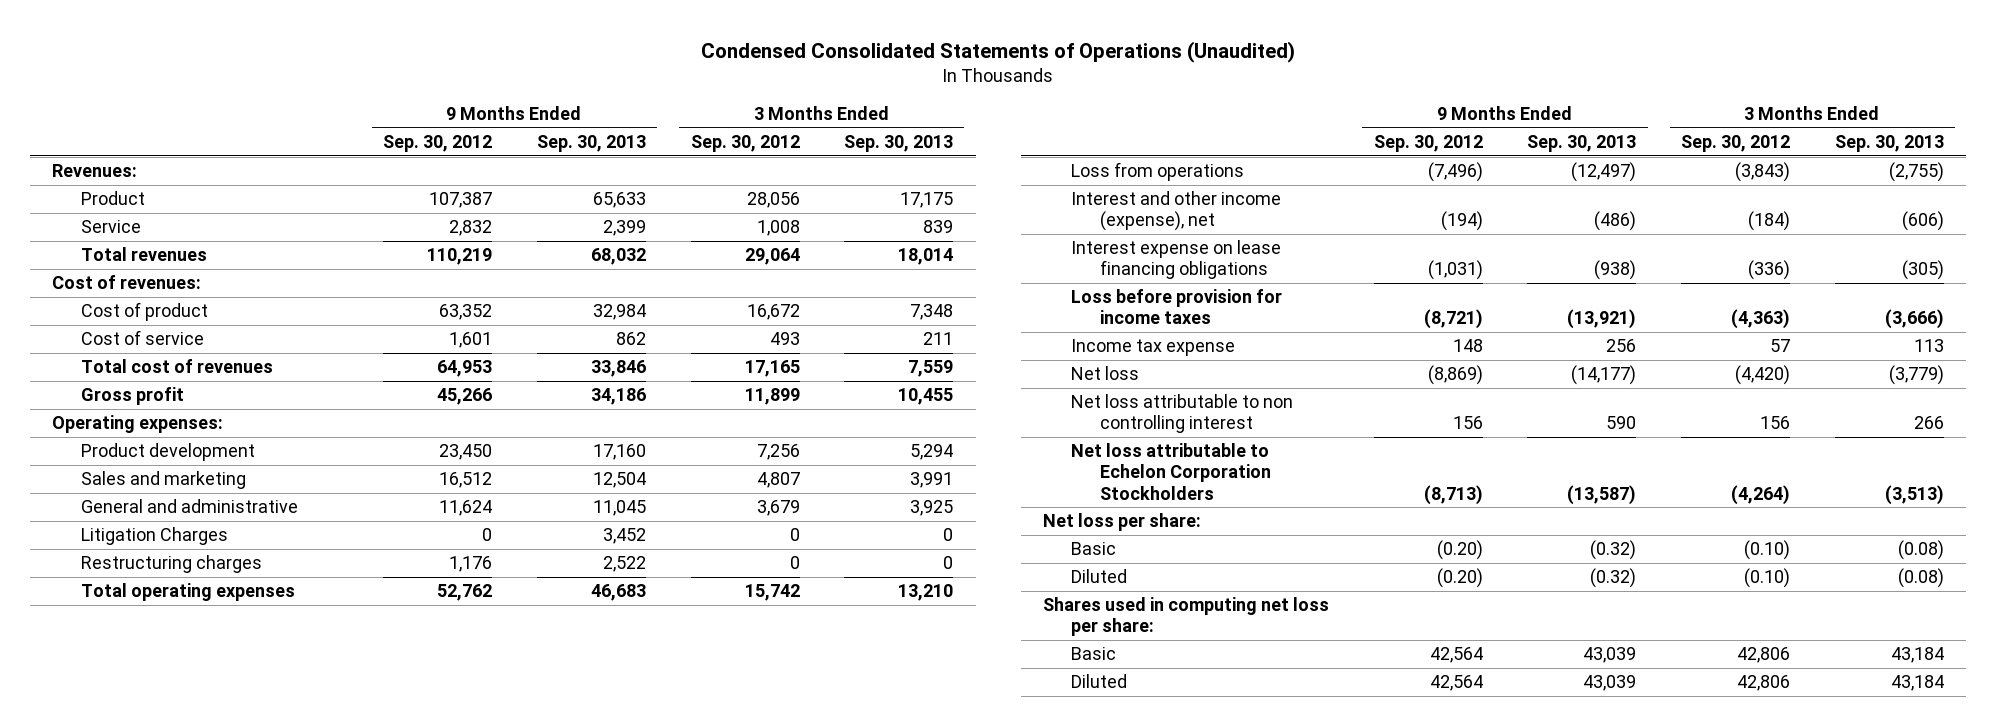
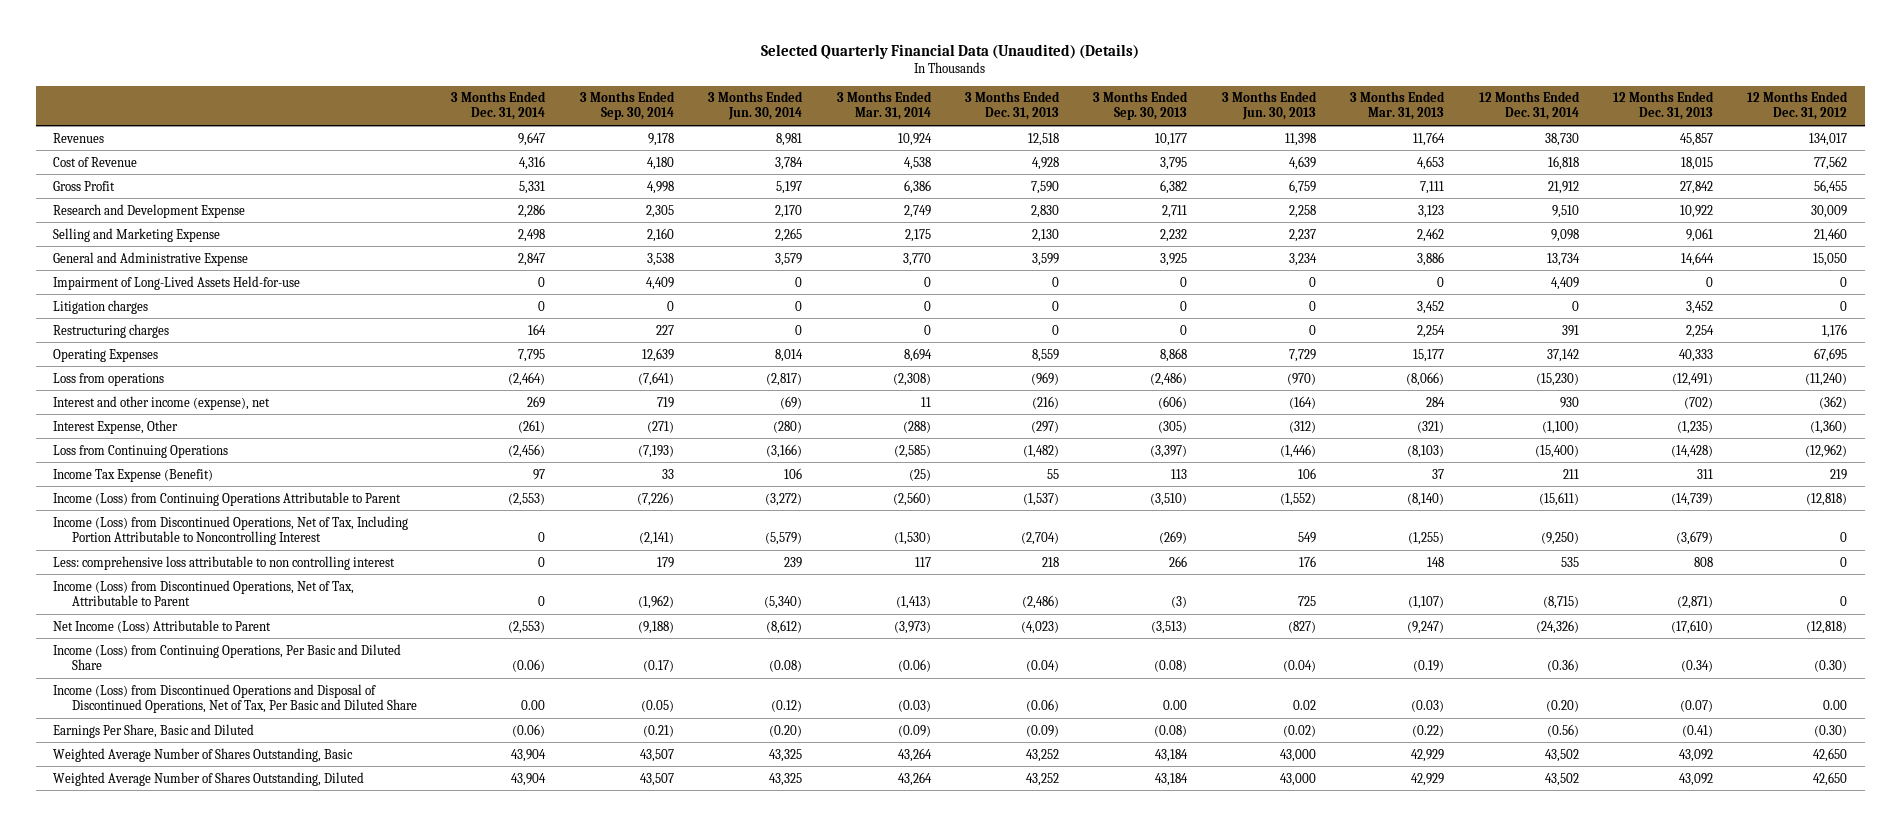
- Condensed Consolidated Statements of Operations (Unaudited)
+ Selected Quarterly Financial Data (Unaudited) (Details)
- | 9 Months Ended Sep. 30, 2012 | 9 Months Ended Sep. 30, 2013 | 3 Months Ended Sep. 30, 2012 | 3 Months Ended Sep. 30, 2013
+ | 3 Months Ended Dec. 31, 2014 | 3 Months Ended Sep. 30, 2014 | 3 Months Ended Jun. 30, 2014 | 3 Months Ended Mar. 31, 2014 | 3 Months Ended Dec. 31, 2013 | 3 Months Ended Sep. 30, 2013 | 3 Months Ended Jun. 30, 2013 | 3 Months Ended Mar. 31, 2013 | 12 Months Ended Dec. 31, 2014 | 12 Months Ended Dec. 31, 2013 | 12 Months Ended Dec. 31, 2012
- Revenues:
- Product | 107,387 | 65,633 | 28,056 | 17,175
- Service | 2,832 | 2,399 | 1,008 | 839
- Total revenues | 110,219 | 68,032 | 29,064 | 18,014
- Cost of revenues:
- Cost of product | 63,352 | 32,984 | 16,672 | 7,348
- Cost of service | 1,601 | 862 | 493 | 211
- Total cost of revenues | 64,953 | 33,846 | 17,165 | 7,559
- Gross profit | 45,266 | 34,186 | 11,899 | 10,455
- Operating expenses:
- Product development | 23,450 | 17,160 | 7,256 | 5,294
- Sales and marketing | 16,512 | 12,504 | 4,807 | 3,991
- General and administrative | 11,624 | 11,045 | 3,679 | 3,925
- Litigation Charges | 0 | 3,452 | 0 | 0
+ Revenues | 9,647 | 9,178 | 8,981 | 10,924 | 12,518 | 10,177 | 11,398 | 11,764 | 38,730 | 45,857 | 134,017
+ Cost of Revenue | 4,316 | 4,180 | 3,784 | 4,538 | 4,928 | 3,795 | 4,639 | 4,653 | 16,818 | 18,015 | 77,562
+ Gross Profit | 5,331 | 4,998 | 5,197 | 6,386 | 7,590 | 6,382 | 6,759 | 7,111 | 21,912 | 27,842 | 56,455
+ Research and Development Expense | 2,286 | 2,305 | 2,170 | 2,749 | 2,830 | 2,711 | 2,258 | 3,123 | 9,510 | 10,922 | 30,009
+ Selling and Marketing Expense | 2,498 | 2,160 | 2,265 | 2,175 | 2,130 | 2,232 | 2,237 | 2,462 | 9,098 | 9,061 | 21,460
+ General and Administrative Expense | 2,847 | 3,538 | 3,579 | 3,770 | 3,599 | 3,925 | 3,234 | 3,886 | 13,734 | 14,644 | 15,050
+ Impairment of Long-Lived Assets Held-for-use | 0 | 4,409 | 0 | 0 | 0 | 0 | 0 | 0 | 4,409 | 0 | 0
+ Litigation charges | 0 | 0 | 0 | 0 | 0 | 0 | 0 | 3,452 | 0 | 3,452 | 0
- Total operating expenses | 52,762 | 46,683 | 15,742 | 13,210
- Loss from operations | (7,496) | (12,497) | (3,843) | (2,755)
+ Operating Expenses | 7,795 | 12,639 | 8,014 | 8,694 | 8,559 | 8,868 | 7,729 | 15,177 | 37,142 | 40,333 | 67,695
+ Loss from operations | (2,464) | (7,641) | (2,817) | (2,308) | (969) | (2,486) | (970) | (8,066) | (15,230) | (12,491) | (11,240)
- Interest expense on lease financing obligations | (1,031) | (938) | (336) | (305)
- Loss before provision for income taxes | (8,721) | (13,921) | (4,363) | (3,666)
- Income tax expense | 148 | 256 | 57 | 113
- Net loss | (8,869) | (14,177) | (4,420) | (3,779)
- Net loss attributable to non controlling interest | 156 | 590 | 156 | 266
- Net loss attributable to Echelon Corporation Stockholders | (8,713) | (13,587) | (4,264) | (3,513)
- Net loss per share:
- Basic | (0.20) | (0.32) | (0.10) | (0.08)
- Diluted | (0.20) | (0.32) | (0.10) | (0.08)
- Shares used in computing net loss per share:
- Basic | 42,564 | 43,039 | 42,806 | 43,184
- Diluted | 42,564 | 43,039 | 42,806 | 43,184
+ Interest Expense, Other | (261) | (271) | (280) | (288) | (297) | (305) | (312) | (321) | (1,100) | (1,235) | (1,360)
+ Loss from Continuing Operations | (2,456) | (7,193) | (3,166) | (2,585) | (1,482) | (3,397) | (1,446) | (8,103) | (15,400) | (14,428) | (12,962)
+ Income Tax Expense (Benefit) | 97 | 33 | 106 | (25) | 55 | 113 | 106 | 37 | 211 | 311 | 219
+ Income (Loss) from Continuing Operations Attributable to Parent | (2,553) | (7,226) | (3,272) | (2,560) | (1,537) | (3,510) | (1,552) | (8,140) | (15,611) | (14,739) | (12,818)
+ Income (Loss) from Discontinued Operations, Net of Tax, Including Portion Attributable to Noncontrolling Interest | 0 | (2,141) | (5,579) | (1,530) | (2,704) | (269) | 549 | (1,255) | (9,250) | (3,679) | 0
+ Less: comprehensive loss attributable to non controlling interest | 0 | 179 | 239 | 117 | 218 | 266 | 176 | 148 | 535 | 808 | 0
+ Income (Loss) from Discontinued Operations, Net of Tax, Attributable to Parent | 0 | (1,962) | (5,340) | (1,413) | (2,486) | (3) | 725 | (1,107) | (8,715) | (2,871) | 0
+ Net Income (Loss) Attributable to Parent | (2,553) | (9,188) | (8,612) | (3,973) | (4,023) | (3,513) | (827) | (9,247) | (24,326) | (17,610) | (12,818)
+ Income (Loss) from Continuing Operations, Per Basic and Diluted Share | (0.06) | (0.17) | (0.08) | (0.06) | (0.04) | (0.08) | (0.04) | (0.19) | (0.36) | (0.34) | (0.30)
+ Income (Loss) from Discontinued Operations and Disposal of Discontinued Operations, Net of Tax, Per Basic and Diluted Share | 0.00 | (0.05) | (0.12) | (0.03) | (0.06) | 0.00 | 0.02 | (0.03) | (0.20) | (0.07) | 0.00
+ Earnings Per Share, Basic and Diluted | (0.06) | (0.21) | (0.20) | (0.09) | (0.09) | (0.08) | (0.02) | (0.22) | (0.56) | (0.41) | (0.30)
+ Weighted Average Number of Shares Outstanding, Basic | 43,904 | 43,507 | 43,325 | 43,264 | 43,252 | 43,184 | 43,000 | 42,929 | 43,502 | 43,092 | 42,650
+ Weighted Average Number of Shares Outstanding, Diluted | 43,904 | 43,507 | 43,325 | 43,264 | 43,252 | 43,184 | 43,000 | 42,929 | 43,502 | 43,092 | 42,650

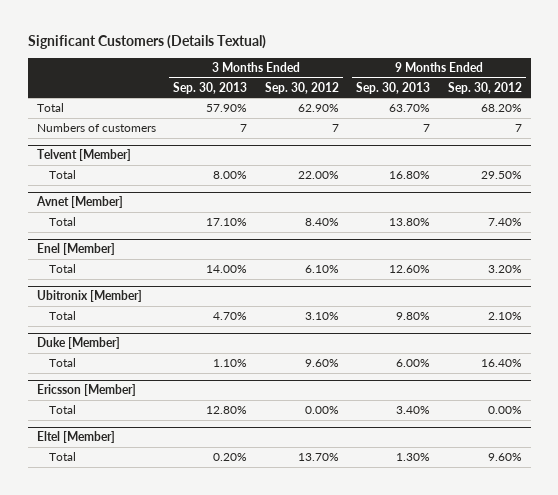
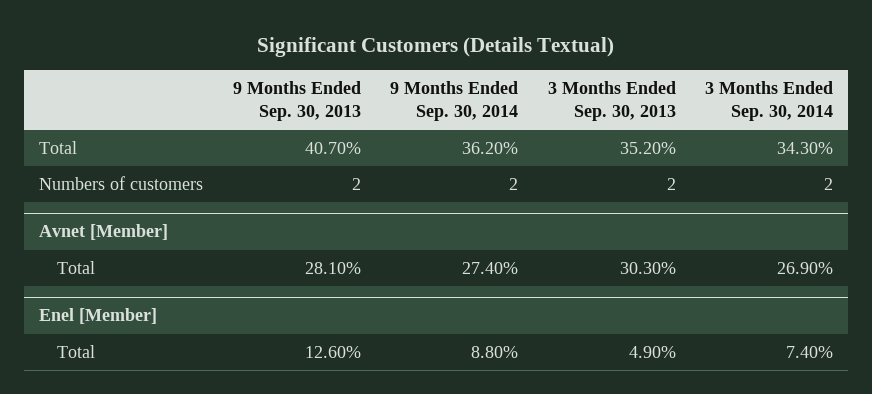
- | 3 Months Ended Sep. 30, 2013 | 3 Months Ended Sep. 30, 2012 | 9 Months Ended Sep. 30, 2013 | 9 Months Ended Sep. 30, 2012
+ | 9 Months Ended Sep. 30, 2013 | 9 Months Ended Sep. 30, 2014 | 3 Months Ended Sep. 30, 2013 | 3 Months Ended Sep. 30, 2014
- Total | 57.90% | 62.90% | 63.70% | 68.20%
- Numbers of customers | 7 | 7 | 7 | 7
- Telvent [Member]
- Total | 8.00% | 22.00% | 16.80% | 29.50%
+ Total | 40.70% | 36.20% | 35.20% | 34.30%
+ Numbers of customers | 2 | 2 | 2 | 2
@ Avnet [Member]
- Total | 17.10% | 8.40% | 13.80% | 7.40%
+ Total | 28.10% | 27.40% | 30.30% | 26.90%
@ Enel [Member]
- Total | 14.00% | 6.10% | 12.60% | 3.20%
- Ubitronix [Member]
- Total | 4.70% | 3.10% | 9.80% | 2.10%
- Duke [Member]
- Total | 1.10% | 9.60% | 6.00% | 16.40%
- Ericsson [Member]
- Total | 12.80% | 0.00% | 3.40% | 0.00%
- Eltel [Member]
- Total | 0.20% | 13.70% | 1.30% | 9.60%
@ Enel [Member]
+ Total | 12.60% | 8.80% | 4.90% | 7.40%

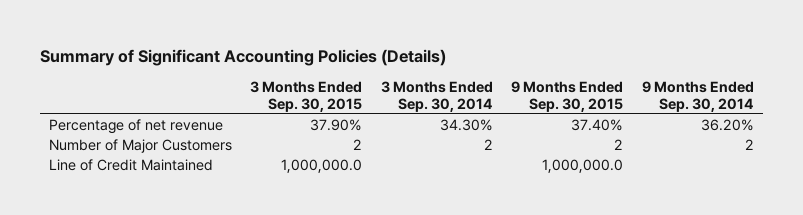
- Significant Customers (Details Textual)
+ Summary of Significant Accounting Policies (Details)
- | 9 Months Ended Sep. 30, 2013 | 9 Months Ended Sep. 30, 2014 | 3 Months Ended Sep. 30, 2013 | 3 Months Ended Sep. 30, 2014
+ | 3 Months Ended Sep. 30, 2015 | 3 Months Ended Sep. 30, 2014 | 9 Months Ended Sep. 30, 2015 | 9 Months Ended Sep. 30, 2014
- Total | 40.70% | 36.20% | 35.20% | 34.30%
- Numbers of customers | 2 | 2 | 2 | 2
- Avnet [Member]
- Total | 28.10% | 27.40% | 30.30% | 26.90%
- Enel [Member]
- Total | 12.60% | 8.80% | 4.90% | 7.40%
+ Percentage of net revenue | 37.90% | 34.30% | 37.40% | 36.20%
+ Number of Major Customers | 2 | 2 | 2 | 2
+ Line of Credit Maintained | 1,000,000.0 | | 1,000,000.0 |

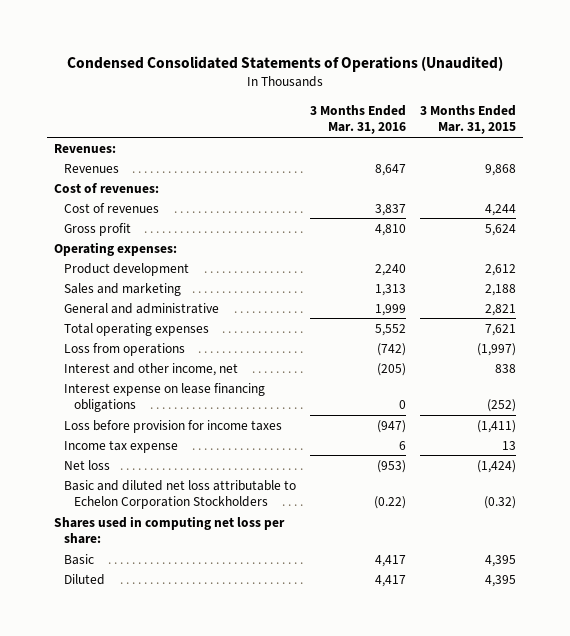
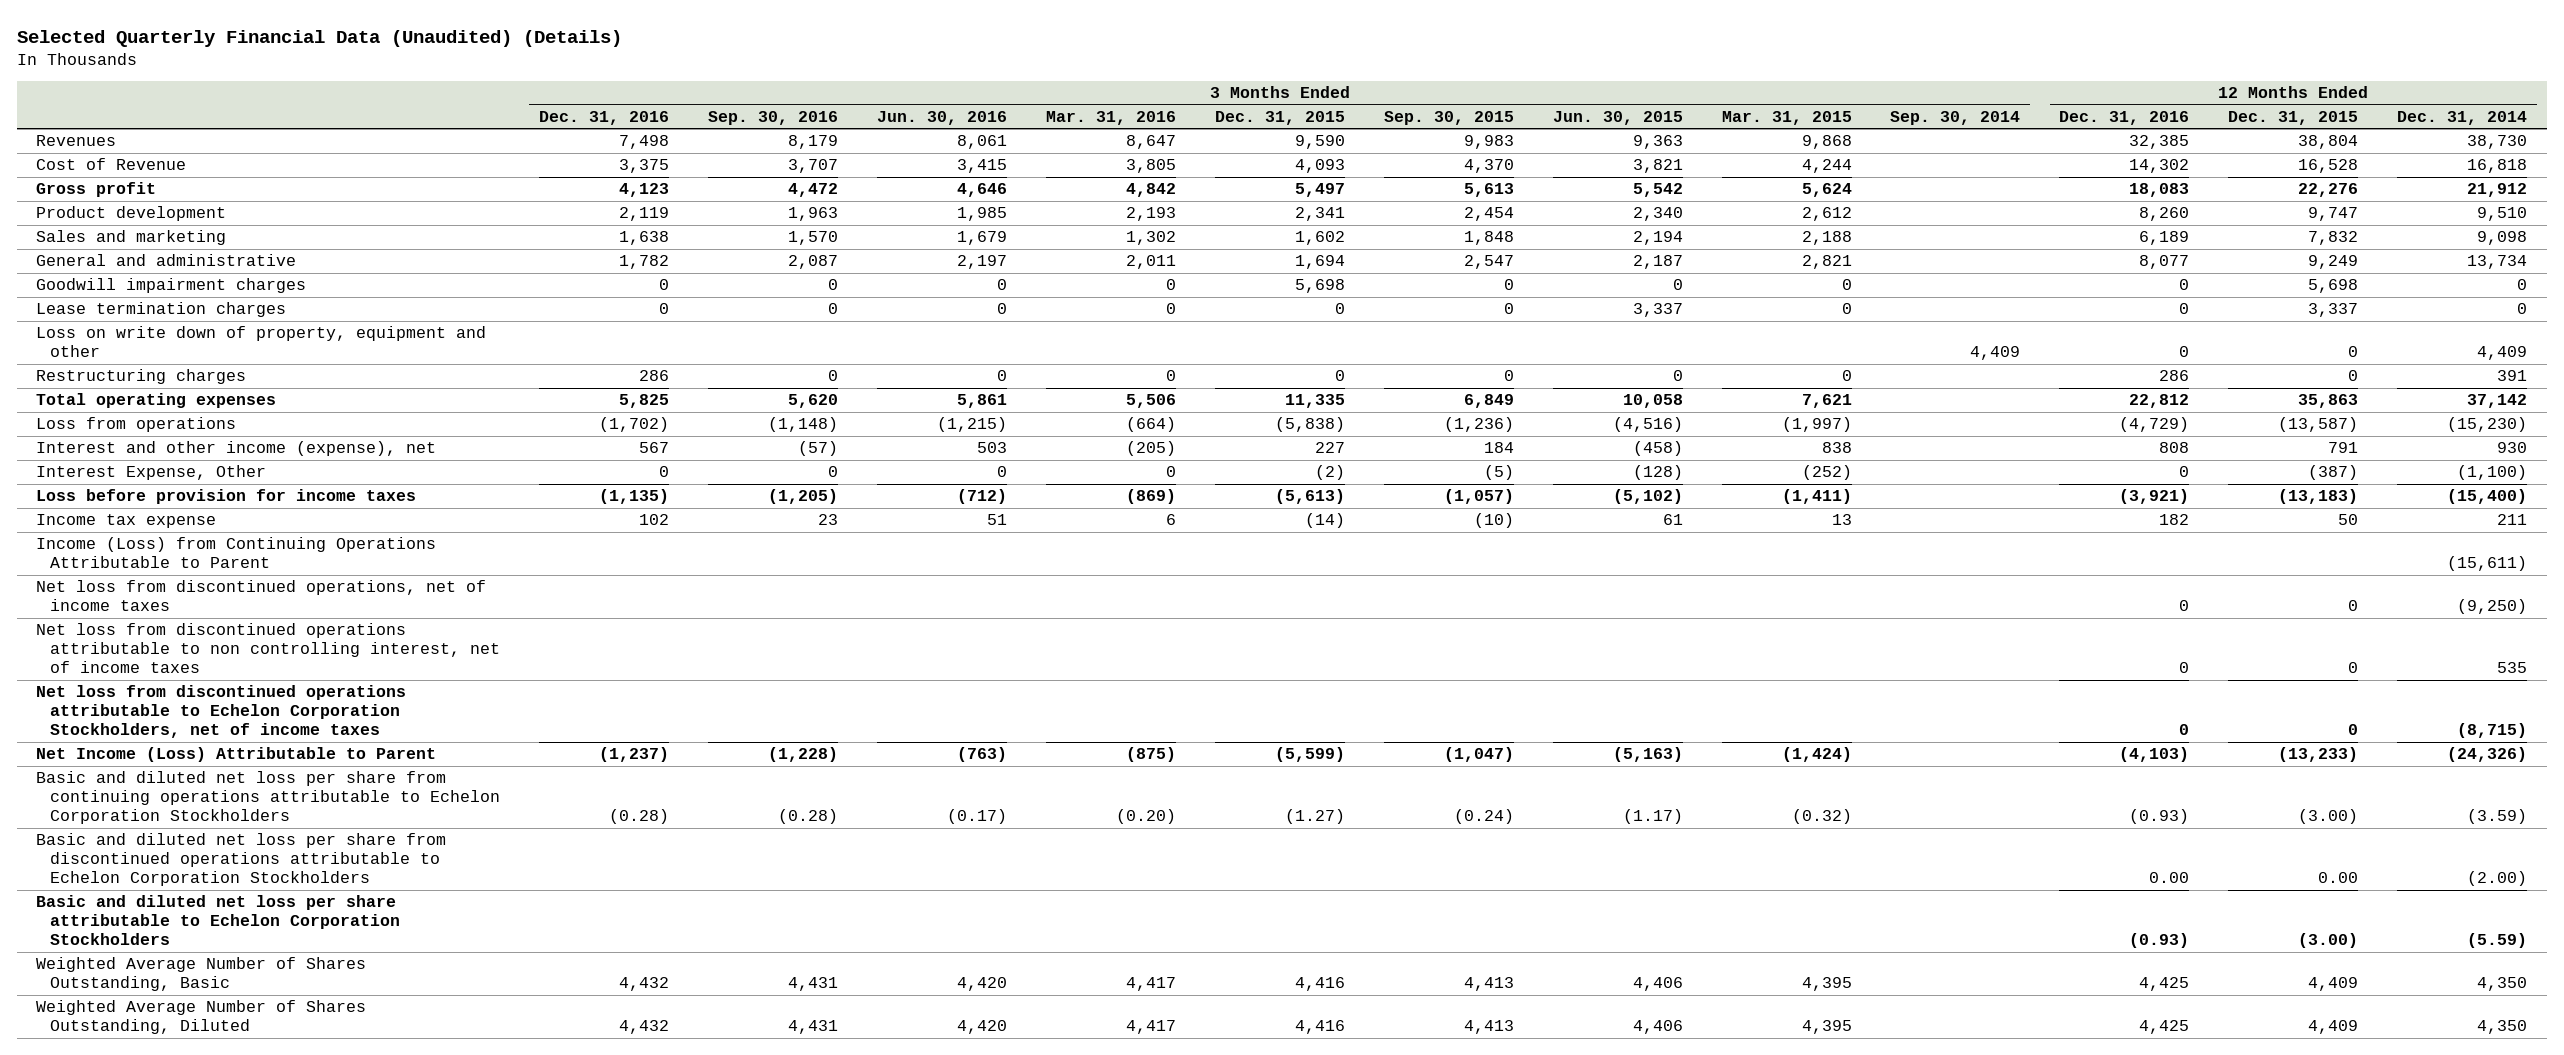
- Condensed Consolidated Statements of Operations (Unaudited)
+ Selected Quarterly Financial Data (Unaudited) (Details)
- | 3 Months Ended Mar. 31, 2016 | 3 Months Ended Mar. 31, 2015
+ | 3 Months Ended Dec. 31, 2016 | 3 Months Ended Sep. 30, 2016 | 3 Months Ended Jun. 30, 2016 | 3 Months Ended Mar. 31, 2016 | 3 Months Ended Dec. 31, 2015 | 3 Months Ended Sep. 30, 2015 | 3 Months Ended Jun. 30, 2015 | 3 Months Ended Mar. 31, 2015 | 3 Months Ended Sep. 30, 2014 | 12 Months Ended Dec. 31, 2016 | 12 Months Ended Dec. 31, 2015 | 12 Months Ended Dec. 31, 2014
- Revenues:
- Cost of revenues:
- Cost of revenues | 3,837 | 4,244
- Gross profit | 4,810 | 5,624
- Operating expenses:
- Product development | 2,240 | 2,612
- Sales and marketing | 1,313 | 2,188
- General and administrative | 1,999 | 2,821
- Total operating expenses | 5,552 | 7,621
- Loss from operations | (742) | (1,997)
- Interest and other income, net | (205) | 838
- Interest expense on lease financing obligations | 0 | (252)
- Loss before provision for income taxes | (947) | (1,411)
+ Cost of Revenue | 3,375 | 3,707 | 3,415 | 3,805 | 4,093 | 4,370 | 3,821 | 4,244 | | 14,302 | 16,528 | 16,818
+ Gross profit | 4,123 | 4,472 | 4,646 | 4,842 | 5,497 | 5,613 | 5,542 | 5,624 | | 18,083 | 22,276 | 21,912
+ Product development | 2,119 | 1,963 | 1,985 | 2,193 | 2,341 | 2,454 | 2,340 | 2,612 | | 8,260 | 9,747 | 9,510
+ Sales and marketing | 1,638 | 1,570 | 1,679 | 1,302 | 1,602 | 1,848 | 2,194 | 2,188 | | 6,189 | 7,832 | 9,098
+ General and administrative | 1,782 | 2,087 | 2,197 | 2,011 | 1,694 | 2,547 | 2,187 | 2,821 | | 8,077 | 9,249 | 13,734
+ Goodwill impairment charges | 0 | 0 | 0 | 0 | 5,698 | 0 | 0 | 0 | | 0 | 5,698 | 0
+ Lease termination charges | 0 | 0 | 0 | 0 | 0 | 0 | 3,337 | 0 | | 0 | 3,337 | 0
+ Loss on write down of property, equipment and other | | | | | | | | | 4,409 | 0 | 0 | 4,409
+ Restructuring charges | 286 | 0 | 0 | 0 | 0 | 0 | 0 | 0 | | 286 | 0 | 391
+ Total operating expenses | 5,825 | 5,620 | 5,861 | 5,506 | 11,335 | 6,849 | 10,058 | 7,621 | | 22,812 | 35,863 | 37,142
+ Loss from operations | (1,702) | (1,148) | (1,215) | (664) | (5,838) | (1,236) | (4,516) | (1,997) | | (4,729) | (13,587) | (15,230)
+ Interest and other income (expense), net | 567 | (57) | 503 | (205) | 227 | 184 | (458) | 838 | | 808 | 791 | 930
+ Interest Expense, Other | 0 | 0 | 0 | 0 | (2) | (5) | (128) | (252) | | 0 | (387) | (1,100)
+ Loss before provision for income taxes | (1,135) | (1,205) | (712) | (869) | (5,613) | (1,057) | (5,102) | (1,411) | | (3,921) | (13,183) | (15,400)
- Net loss | (953) | (1,424)
- Basic and diluted net loss attributable to Echelon Corporation Stockholders | (0.22) | (0.32)
- Shares used in computing net loss per share:
- Basic | 4,417 | 4,395
- Diluted | 4,417 | 4,395
+ Income (Loss) from Continuing Operations Attributable to Parent | | | | | | | | | | | | (15,611)
+ Net loss from discontinued operations, net of income taxes | | | | | | | | | | 0 | 0 | (9,250)
+ Net loss from discontinued operations attributable to non controlling interest, net of income taxes | | | | | | | | | | 0 | 0 | 535
+ Net loss from discontinued operations attributable to Echelon Corporation Stockholders, net of income taxes | | | | | | | | | | 0 | 0 | (8,715)
+ Net Income (Loss) Attributable to Parent | (1,237) | (1,228) | (763) | (875) | (5,599) | (1,047) | (5,163) | (1,424) | | (4,103) | (13,233) | (24,326)
+ Basic and diluted net loss per share from continuing operations attributable to Echelon Corporation Stockholders | (0.28) | (0.28) | (0.17) | (0.20) | (1.27) | (0.24) | (1.17) | (0.32) | | (0.93) | (3.00) | (3.59)
+ Basic and diluted net loss per share from discontinued operations attributable to Echelon Corporation Stockholders | | | | | | | | | | 0.00 | 0.00 | (2.00)
+ Basic and diluted net loss per share attributable to Echelon Corporation Stockholders | | | | | | | | | | (0.93) | (3.00) | (5.59)
+ Weighted Average Number of Shares Outstanding, Basic | 4,432 | 4,431 | 4,420 | 4,417 | 4,416 | 4,413 | 4,406 | 4,395 | | 4,425 | 4,409 | 4,350
+ Weighted Average Number of Shares Outstanding, Diluted | 4,432 | 4,431 | 4,420 | 4,417 | 4,416 | 4,413 | 4,406 | 4,395 | | 4,425 | 4,409 | 4,350

